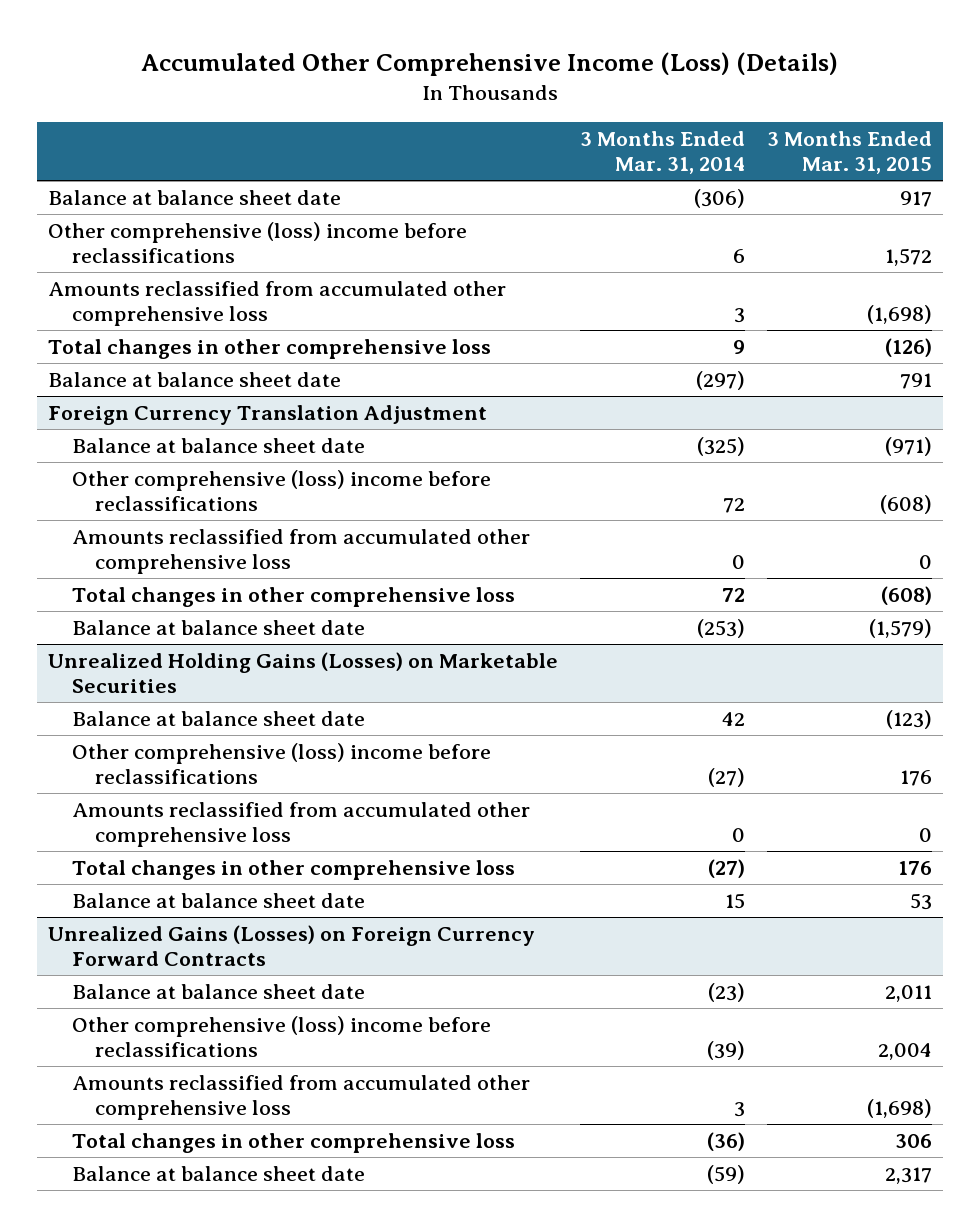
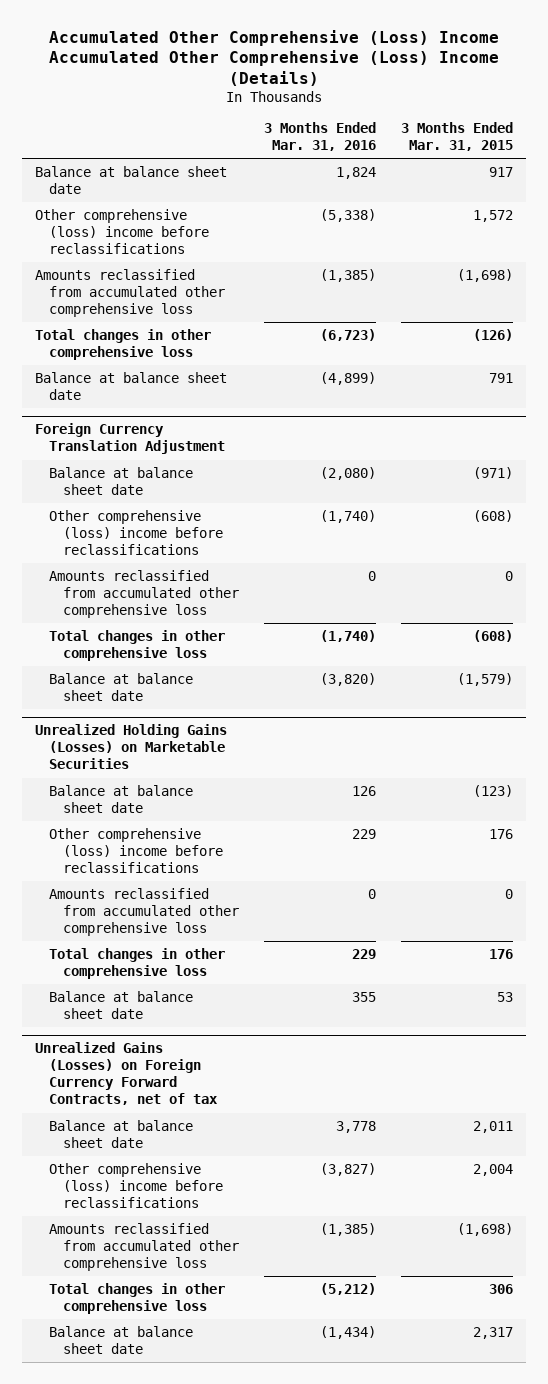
- Accumulated Other Comprehensive Income (Loss) (Details)
+ Accumulated Other Comprehensive (Loss) Income Accumulated Other Comprehensive (Loss) Income (Details)
- | 3 Months Ended Mar. 31, 2014 | 3 Months Ended Mar. 31, 2015
+ | 3 Months Ended Mar. 31, 2016 | 3 Months Ended Mar. 31, 2015
- Unrealized Gains (Losses) on Foreign Currency Forward Contracts
+ Unrealized Gains (Losses) on Foreign Currency Forward Contracts, net of tax

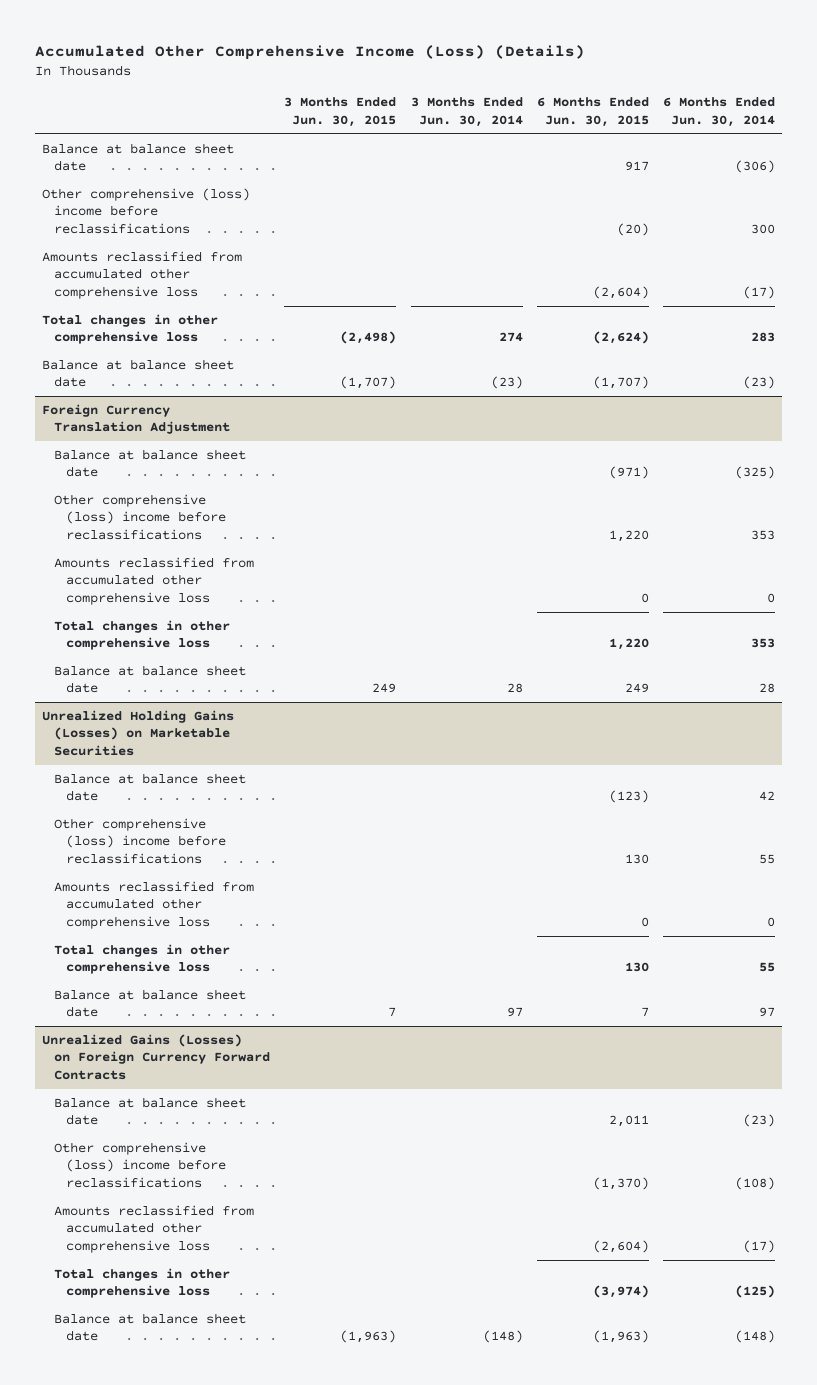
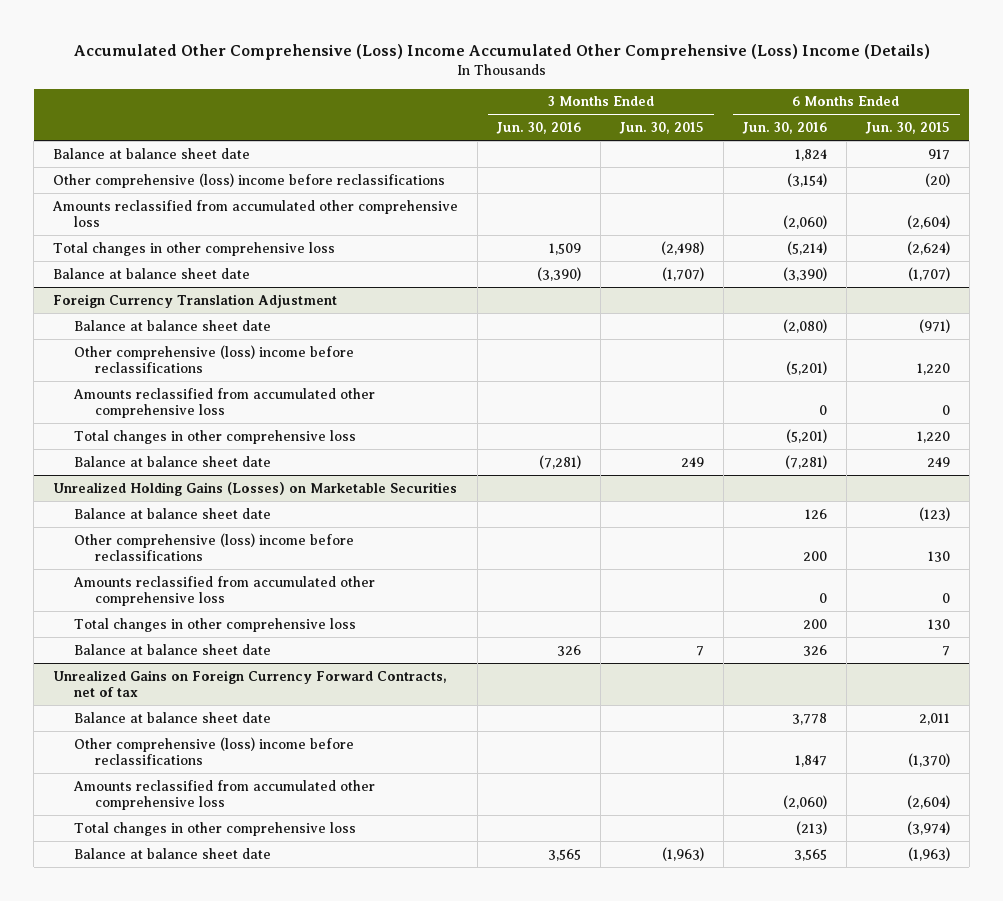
- Accumulated Other Comprehensive Income (Loss) (Details)
+ Accumulated Other Comprehensive (Loss) Income Accumulated Other Comprehensive (Loss) Income (Details)
- | 3 Months Ended Jun. 30, 2015 | 3 Months Ended Jun. 30, 2014 | 6 Months Ended Jun. 30, 2015 | 6 Months Ended Jun. 30, 2014
+ | 3 Months Ended Jun. 30, 2016 | 3 Months Ended Jun. 30, 2015 | 6 Months Ended Jun. 30, 2016 | 6 Months Ended Jun. 30, 2015
- Unrealized Gains (Losses) on Foreign Currency Forward Contracts
+ Unrealized Gains on Foreign Currency Forward Contracts, net of tax

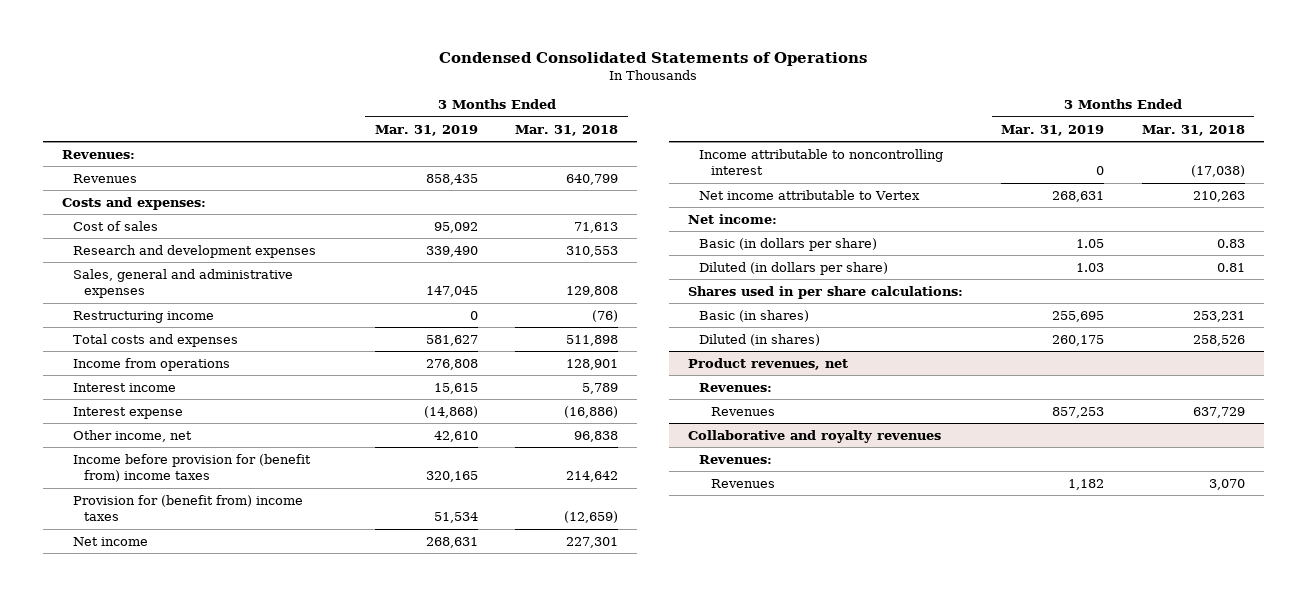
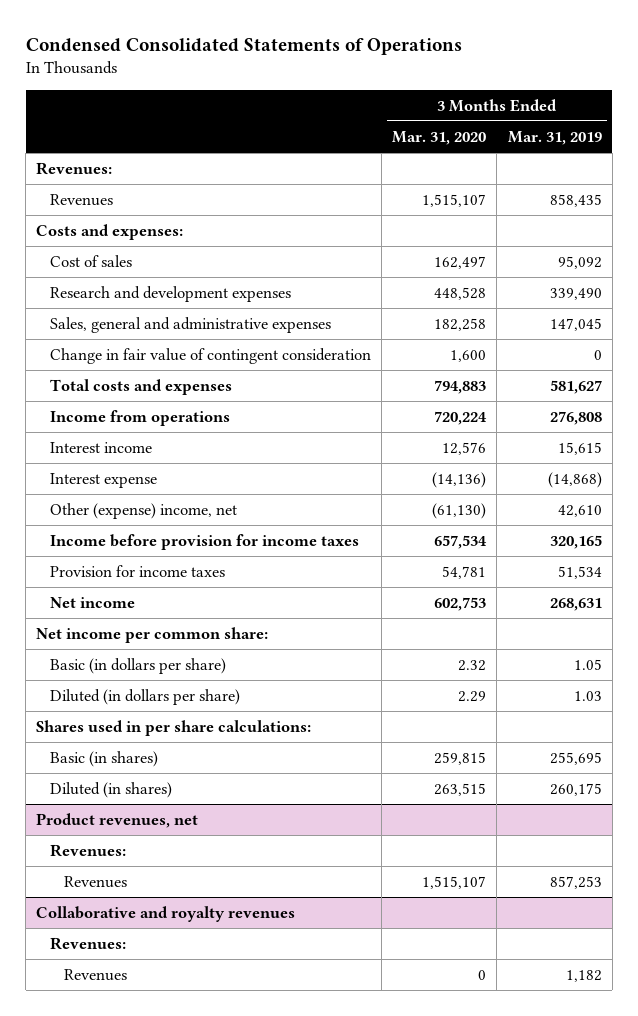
- | 3 Months Ended Mar. 31, 2019 | 3 Months Ended Mar. 31, 2018
+ | 3 Months Ended Mar. 31, 2020 | 3 Months Ended Mar. 31, 2019
- Restructuring income | 0 | (76)
+ Change in fair value of contingent consideration | 1,600 | 0
- Other income, net | 42,610 | 96,838
- Income before provision for (benefit from) income taxes | 320,165 | 214,642
- Provision for (benefit from) income taxes | 51,534 | (12,659)
+ Other (expense) income, net | (61,130) | 42,610
+ Income before provision for income taxes | 657,534 | 320,165
+ Provision for income taxes | 54,781 | 51,534
- Income attributable to noncontrolling interest | 0 | (17,038)
- Net income attributable to Vertex | 268,631 | 210,263
- Net income:
+ Net income per common share:

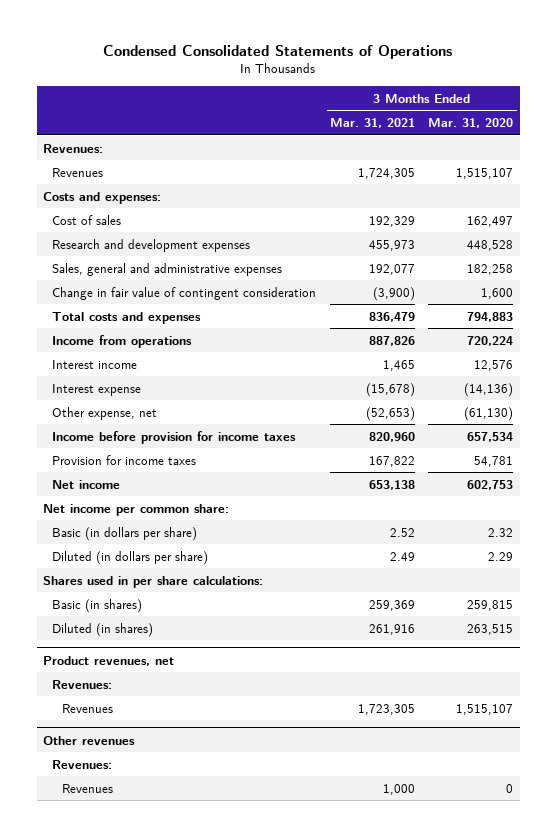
- | 3 Months Ended Mar. 31, 2020 | 3 Months Ended Mar. 31, 2019
+ | 3 Months Ended Mar. 31, 2021 | 3 Months Ended Mar. 31, 2020
- Other (expense) income, net | (61,130) | 42,610
+ Other expense, net | (52,653) | (61,130)
- Collaborative and royalty revenues
+ Other revenues

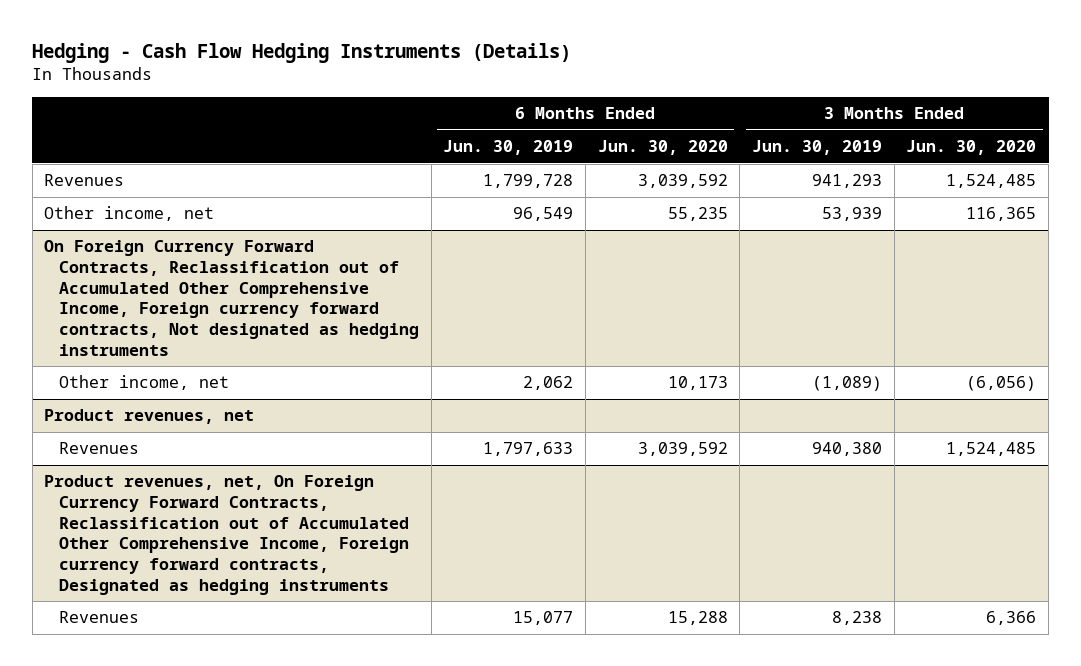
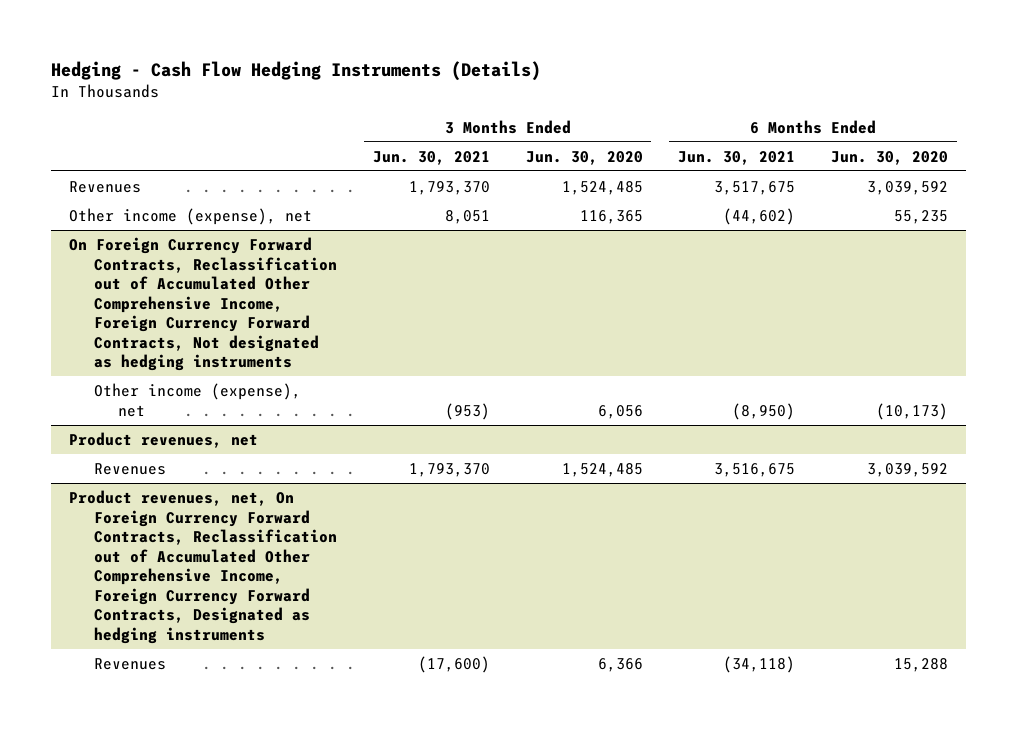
- | 6 Months Ended Jun. 30, 2019 | 6 Months Ended Jun. 30, 2020 | 3 Months Ended Jun. 30, 2019 | 3 Months Ended Jun. 30, 2020
+ | 3 Months Ended Jun. 30, 2021 | 3 Months Ended Jun. 30, 2020 | 6 Months Ended Jun. 30, 2021 | 6 Months Ended Jun. 30, 2020
- Other income, net | 96,549 | 55,235 | 53,939 | 116,365
- On Foreign Currency Forward Contracts, Reclassification out of Accumulated Other Comprehensive Income, Foreign currency forward contracts, Not designated as hedging instruments
- Other income, net | 2,062 | 10,173 | (1,089) | (6,056)
+ Other income (expense), net | 8,051 | 116,365 | (44,602) | 55,235
+ On Foreign Currency Forward Contracts, Reclassification out of Accumulated Other Comprehensive Income, Foreign Currency Forward Contracts, Not designated as hedging instruments
+ Other income (expense), net | (953) | 6,056 | (8,950) | (10,173)
- Product revenues, net, On Foreign Currency Forward Contracts, Reclassification out of Accumulated Other Comprehensive Income, Foreign currency forward contracts, Designated as hedging instruments
+ Product revenues, net, On Foreign Currency Forward Contracts, Reclassification out of Accumulated Other Comprehensive Income, Foreign Currency Forward Contracts, Designated as hedging instruments

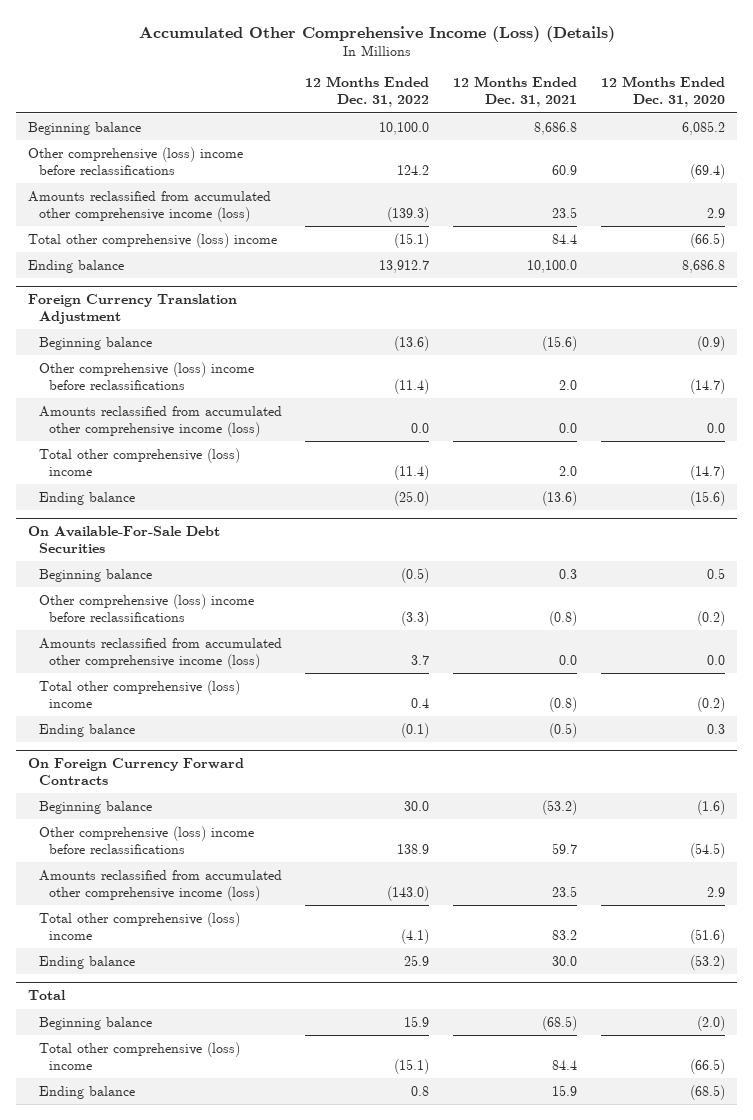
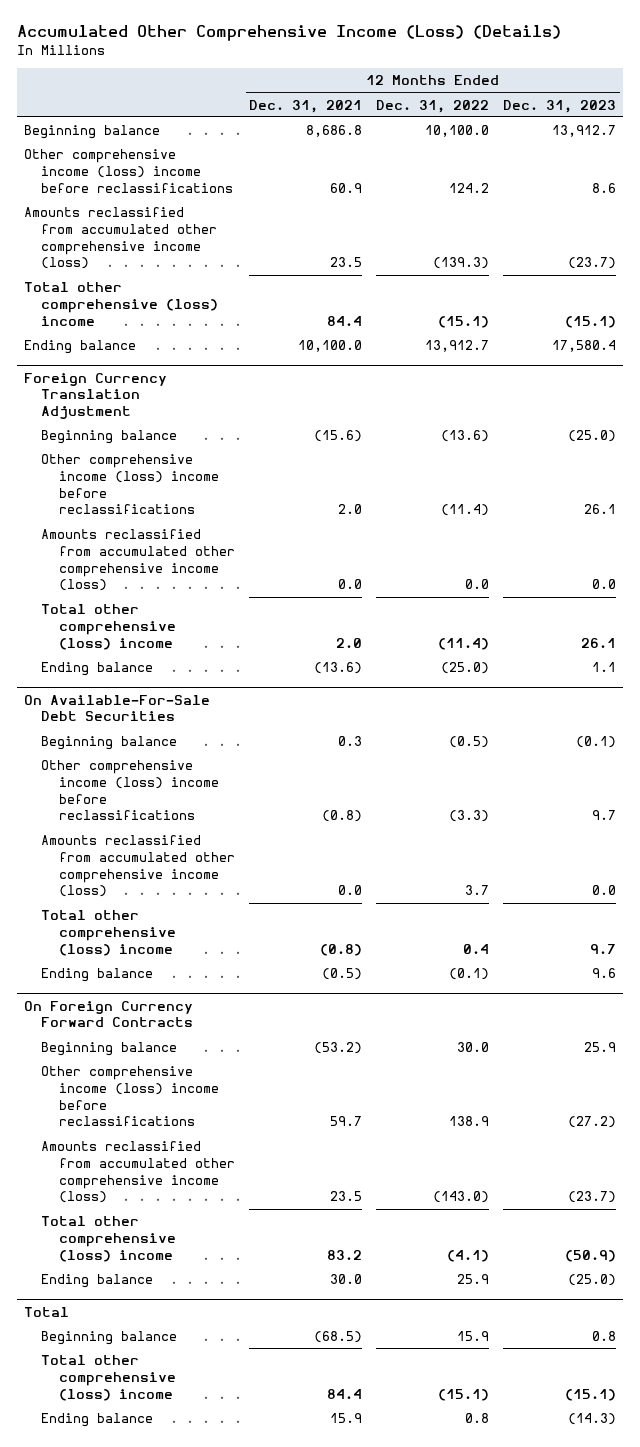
- | 12 Months Ended Dec. 31, 2022 | 12 Months Ended Dec. 31, 2021 | 12 Months Ended Dec. 31, 2020
+ | 12 Months Ended Dec. 31, 2021 | 12 Months Ended Dec. 31, 2022 | 12 Months Ended Dec. 31, 2023
- Other comprehensive (loss) income before reclassifications | 124.2 | 60.9 | (69.4)
+ Other comprehensive income (loss) income before reclassifications | 60.9 | 124.2 | 8.6
@ Foreign Currency Translation Adjustment
- Other comprehensive (loss) income before reclassifications | (11.4) | 2.0 | (14.7)
+ Other comprehensive income (loss) income before reclassifications | 2.0 | (11.4) | 26.1
@ On Available-For-Sale Debt Securities
- Other comprehensive (loss) income before reclassifications | (3.3) | (0.8) | (0.2)
+ Other comprehensive income (loss) income before reclassifications | (0.8) | (3.3) | 9.7
@ On Foreign Currency Forward Contracts
- Other comprehensive (loss) income before reclassifications | 138.9 | 59.7 | (54.5)
+ Other comprehensive income (loss) income before reclassifications | 59.7 | 138.9 | (27.2)

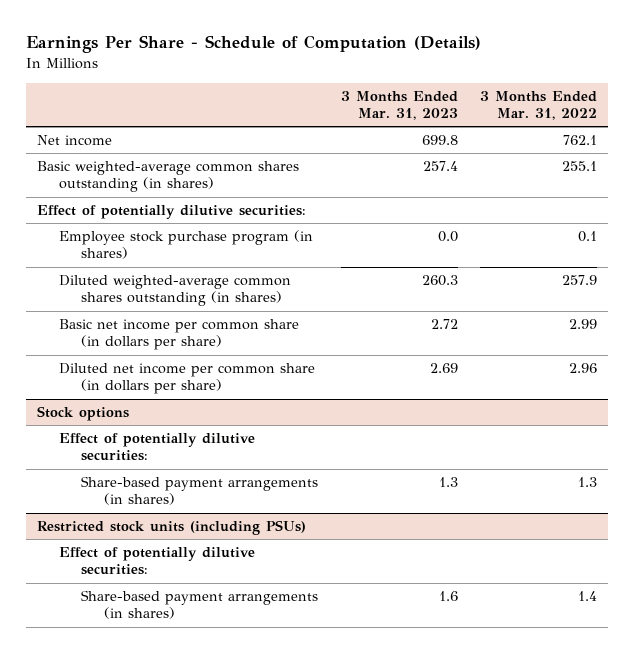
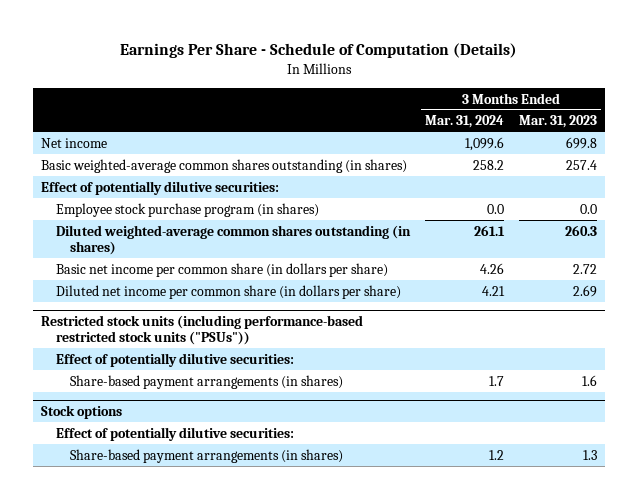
- | 3 Months Ended Mar. 31, 2023 | 3 Months Ended Mar. 31, 2022
+ | 3 Months Ended Mar. 31, 2024 | 3 Months Ended Mar. 31, 2023
+ Restricted stock units (including performance-based restricted stock units ("PSUs"))
+ Effect of potentially dilutive securities:
+ Share-based payment arrangements (in shares) | 1.7 | 1.6
- Restricted stock units (including PSUs)
- Effect of potentially dilutive securities:
- Share-based payment arrangements (in shares) | 1.6 | 1.4

